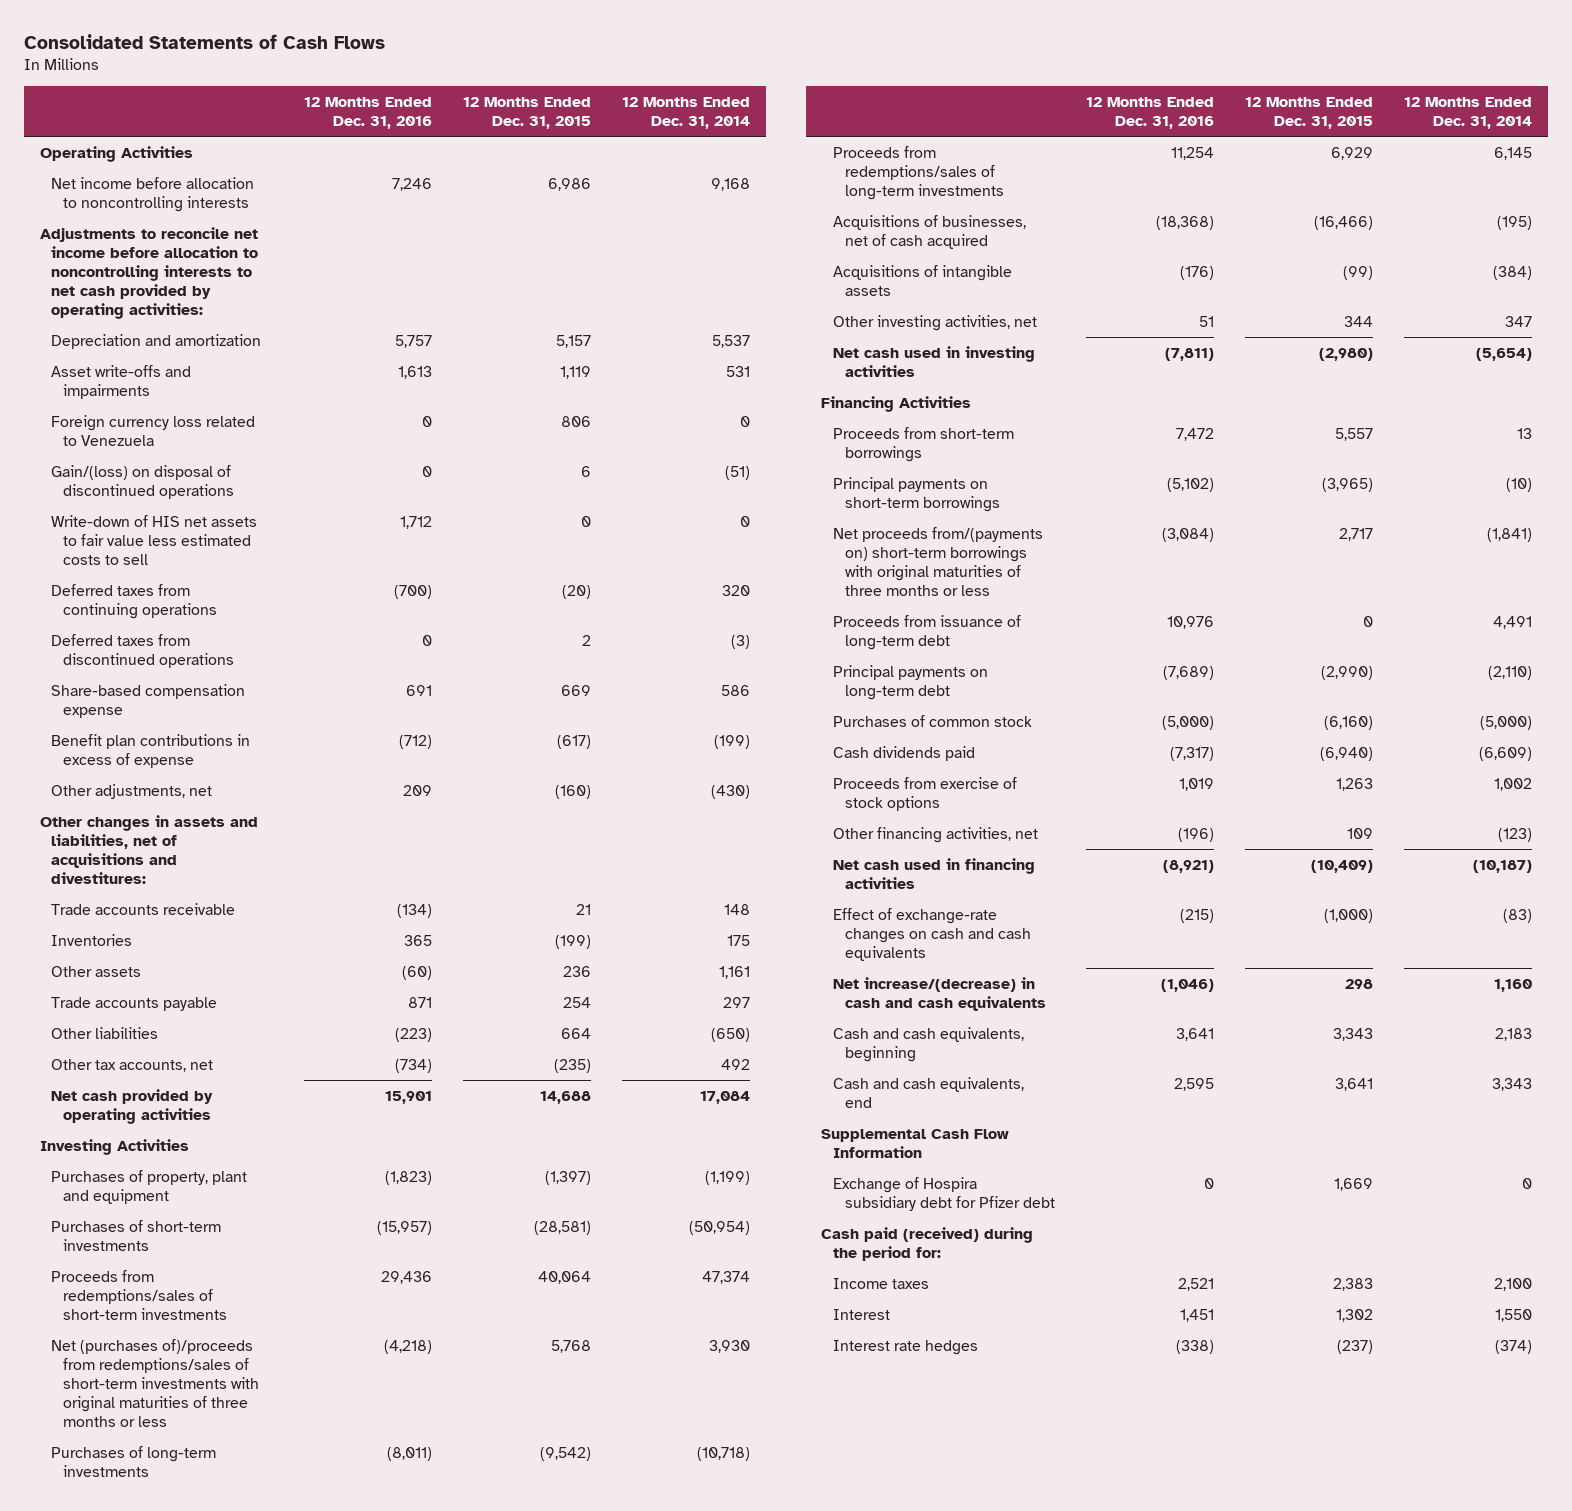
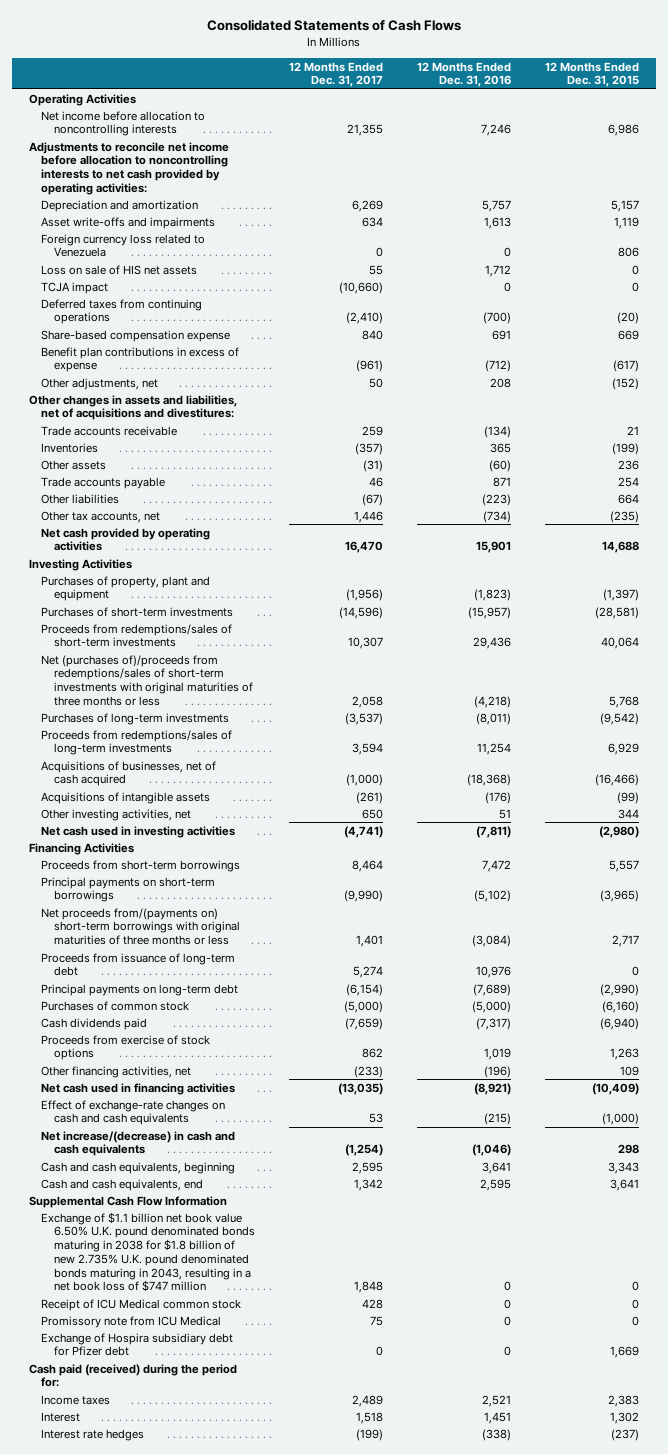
- | 12 Months Ended Dec. 31, 2016 | 12 Months Ended Dec. 31, 2015 | 12 Months Ended Dec. 31, 2014
+ | 12 Months Ended Dec. 31, 2017 | 12 Months Ended Dec. 31, 2016 | 12 Months Ended Dec. 31, 2015
- Gain/(loss) on disposal of discontinued operations | 0 | 6 | (51)
- Write-down of HIS net assets to fair value less estimated costs to sell | 1,712 | 0 | 0
+ Loss on sale of HIS net assets | 55 | 1,712 | 0
+ TCJA impact | (10,660) | 0 | 0
- Deferred taxes from discontinued operations | 0 | 2 | (3)
- Other adjustments, net | 209 | (160) | (430)
+ Other adjustments, net | 50 | 208 | (152)
+ Exchange of $1.1 billion net book value 6.50% U.K. pound denominated bonds maturing in 2038 for $1.8 billion of new 2.735% U.K. pound denominated bonds maturing in 2043, resulting in a net book loss of $747 million | 1,848 | 0 | 0
+ Receipt of ICU Medical common stock | 428 | 0 | 0
+ Promissory note from ICU Medical | 75 | 0 | 0

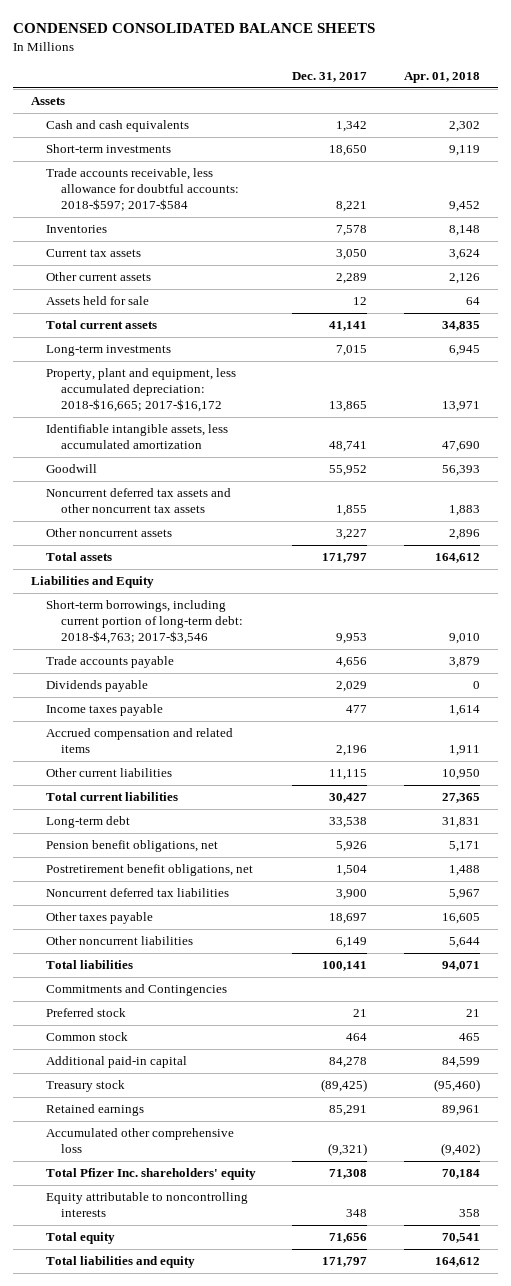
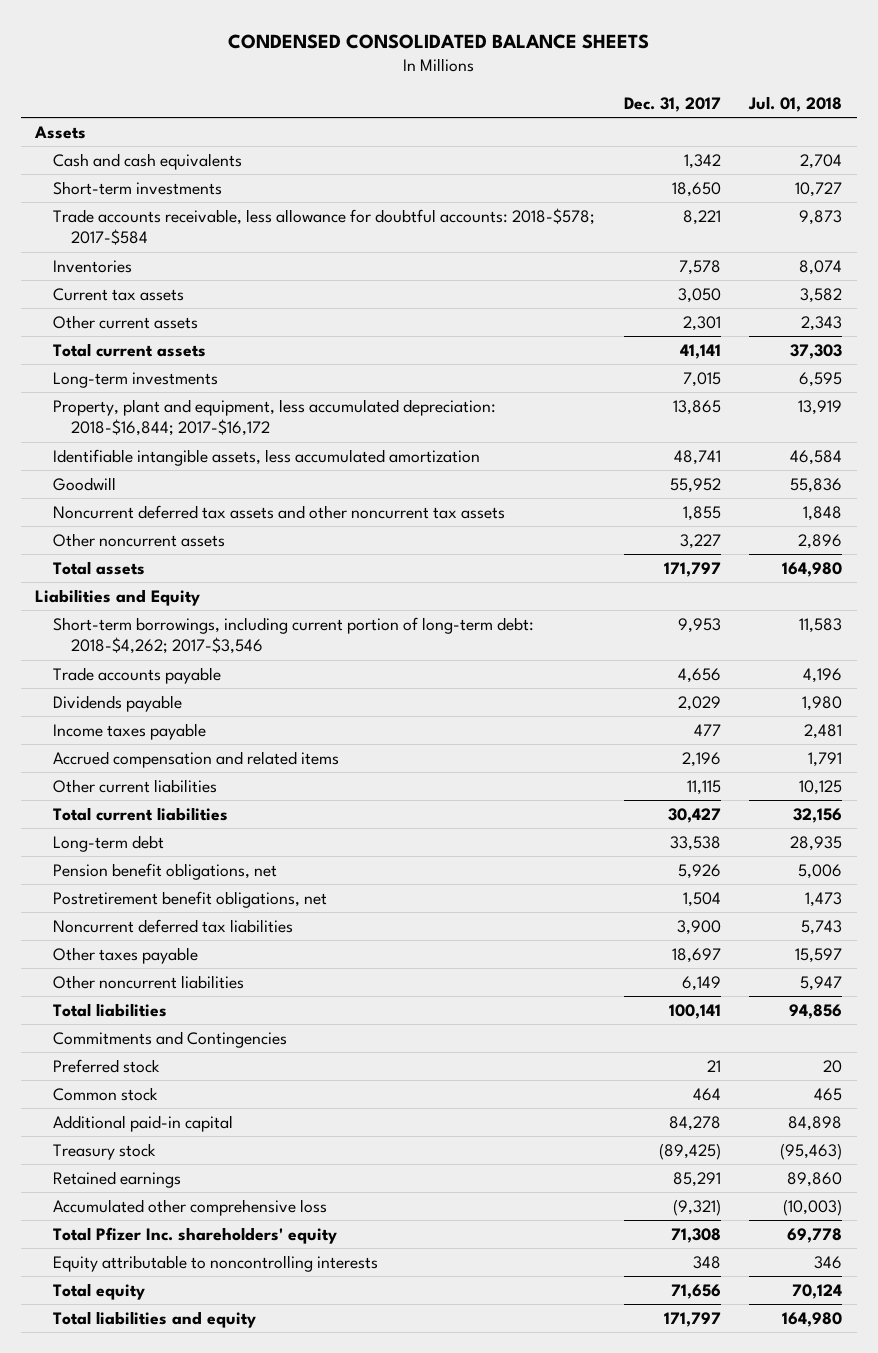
- | Dec. 31, 2017 | Apr. 01, 2018
+ | Dec. 31, 2017 | Jul. 01, 2018
- Trade accounts receivable, less allowance for doubtful accounts: 2018-$597; 2017-$584 | 8,221 | 9,452
+ Trade accounts receivable, less allowance for doubtful accounts: 2018-$578; 2017-$584 | 8,221 | 9,873
- Other current assets | 2,289 | 2,126
- Assets held for sale | 12 | 64
+ Other current assets | 2,301 | 2,343
- Property, plant and equipment, less accumulated depreciation: 2018-$16,665; 2017-$16,172 | 13,865 | 13,971
+ Property, plant and equipment, less accumulated depreciation: 2018-$16,844; 2017-$16,172 | 13,865 | 13,919
- Short-term borrowings, including current portion of long-term debt: 2018-$4,763; 2017-$3,546 | 9,953 | 9,010
+ Short-term borrowings, including current portion of long-term debt: 2018-$4,262; 2017-$3,546 | 9,953 | 11,583

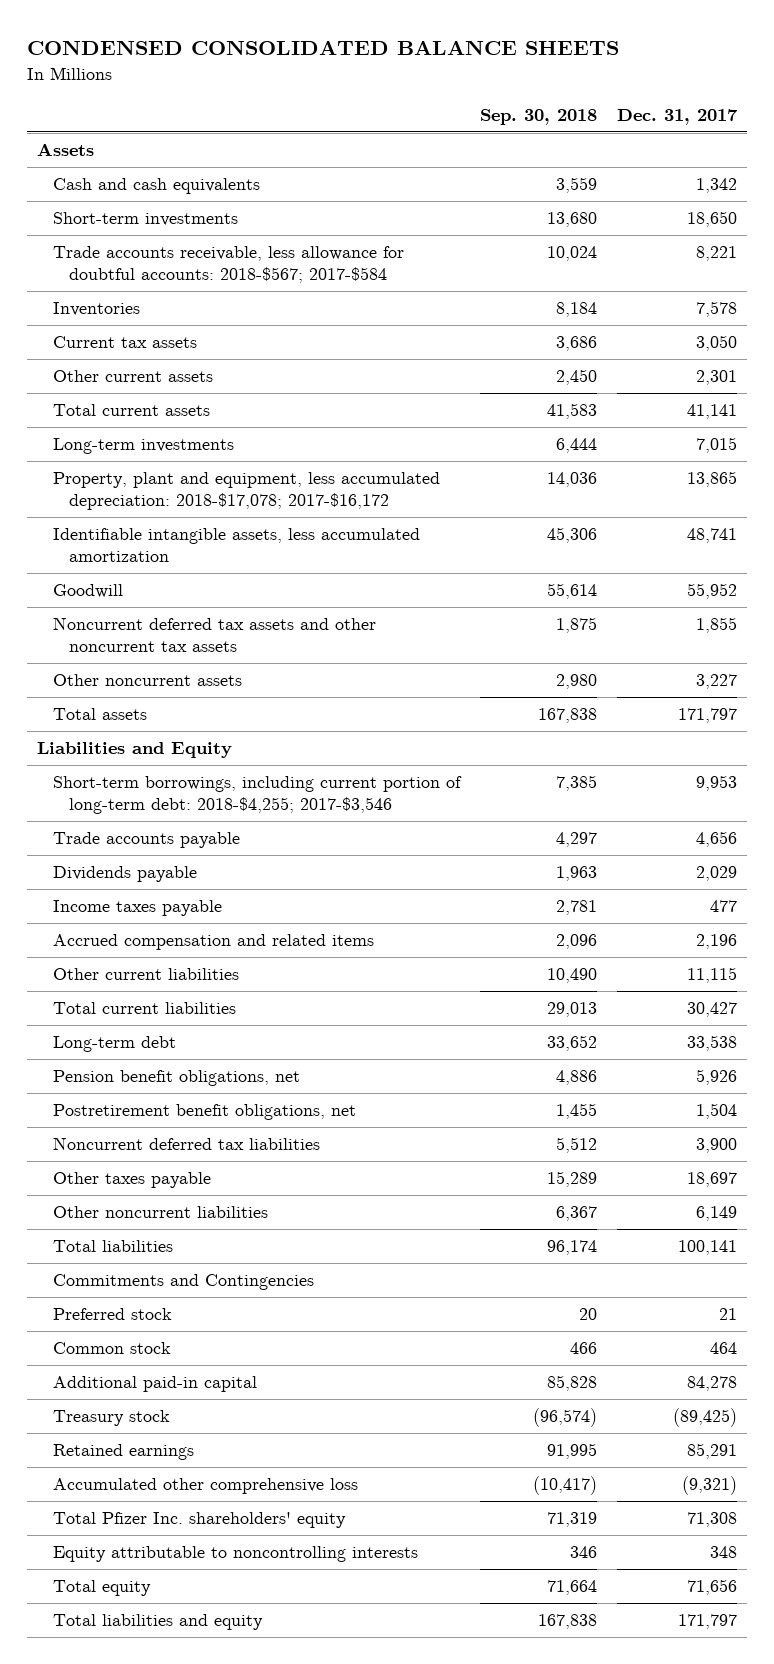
- | Dec. 31, 2017 | Jul. 01, 2018
+ | Sep. 30, 2018 | Dec. 31, 2017
- Trade accounts receivable, less allowance for doubtful accounts: 2018-$578; 2017-$584 | 8,221 | 9,873
+ Trade accounts receivable, less allowance for doubtful accounts: 2018-$567; 2017-$584 | 10,024 | 8,221
- Property, plant and equipment, less accumulated depreciation: 2018-$16,844; 2017-$16,172 | 13,865 | 13,919
+ Property, plant and equipment, less accumulated depreciation: 2018-$17,078; 2017-$16,172 | 14,036 | 13,865
- Short-term borrowings, including current portion of long-term debt: 2018-$4,262; 2017-$3,546 | 9,953 | 11,583
+ Short-term borrowings, including current portion of long-term debt: 2018-$4,255; 2017-$3,546 | 7,385 | 9,953

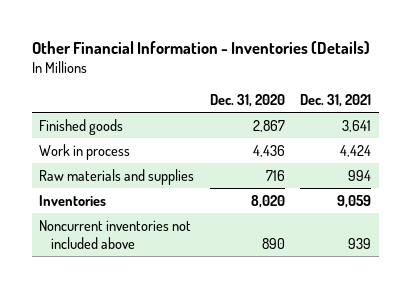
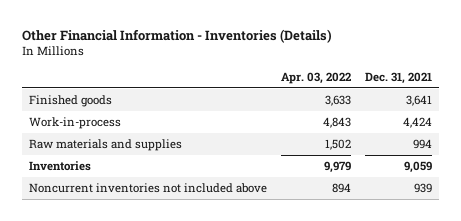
- | Dec. 31, 2020 | Dec. 31, 2021
+ | Apr. 03, 2022 | Dec. 31, 2021
- Work in process | 4,436 | 4,424
+ Work-in-process | 4,843 | 4,424

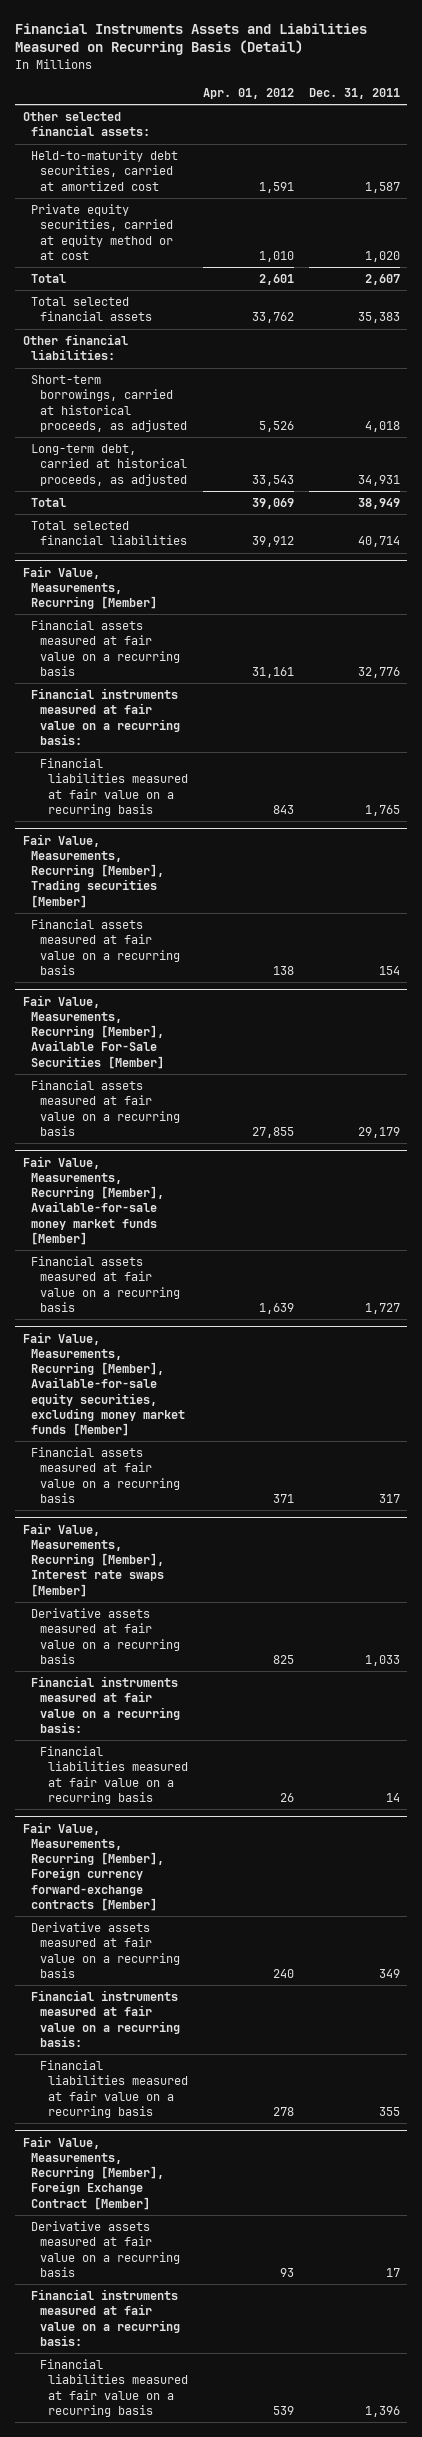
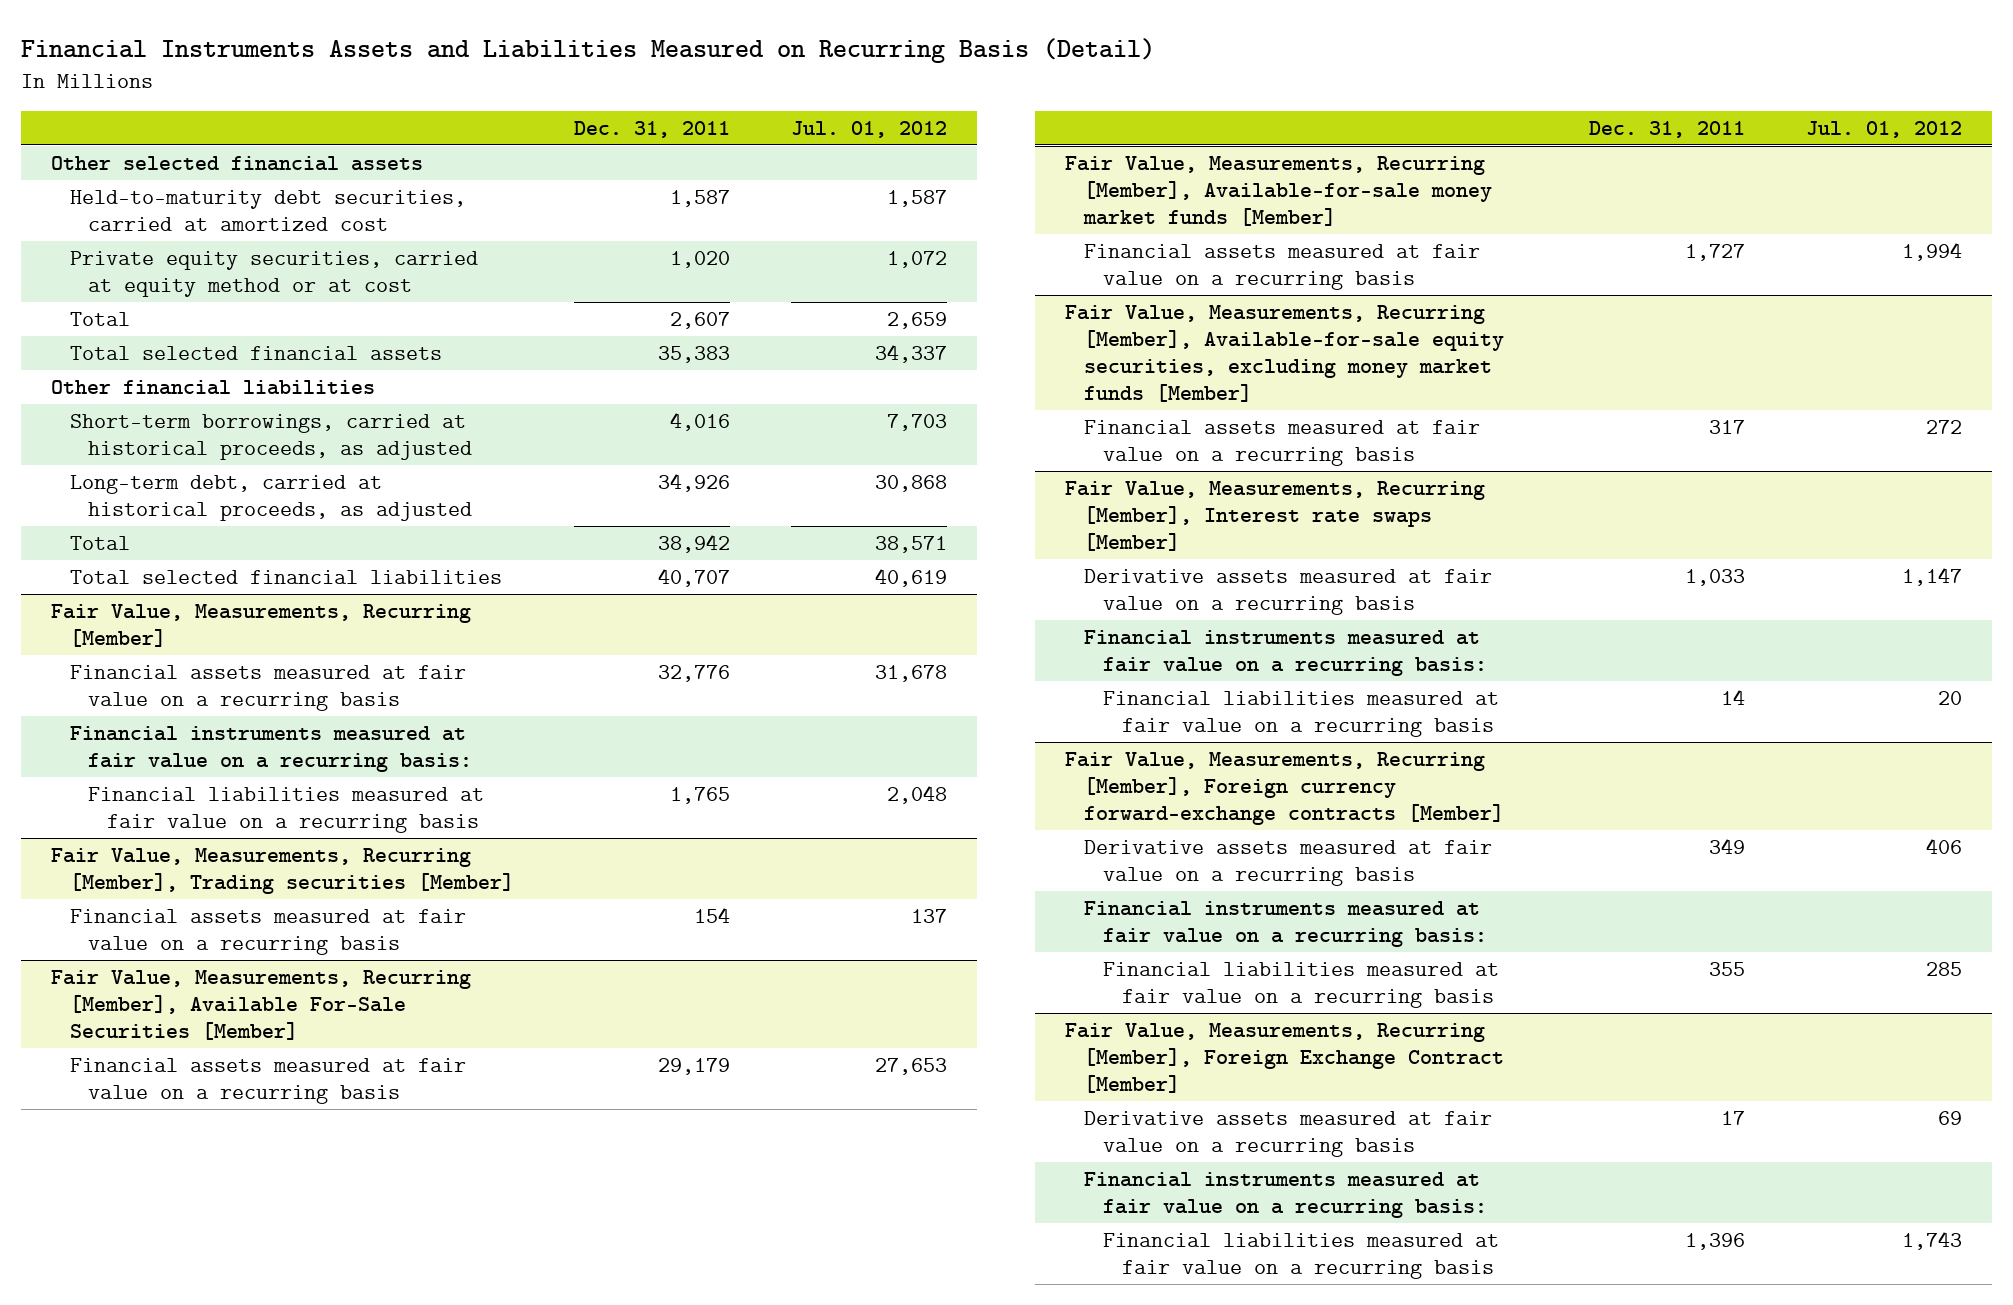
- | Apr. 01, 2012 | Dec. 31, 2011
+ | Dec. 31, 2011 | Jul. 01, 2012
- Other selected financial assets:
+ Other selected financial assets
- Other financial liabilities:
- Short-term borrowings, carried at historical proceeds, as adjusted | 5,526 | 4,018
- Long-term debt, carried at historical proceeds, as adjusted | 33,543 | 34,931
- Total | 39,069 | 38,949
- Total selected financial liabilities | 39,912 | 40,714
+ Other financial liabilities
+ Short-term borrowings, carried at historical proceeds, as adjusted | 4,016 | 7,703
+ Long-term debt, carried at historical proceeds, as adjusted | 34,926 | 30,868
+ Total | 38,942 | 38,571
+ Total selected financial liabilities | 40,707 | 40,619

